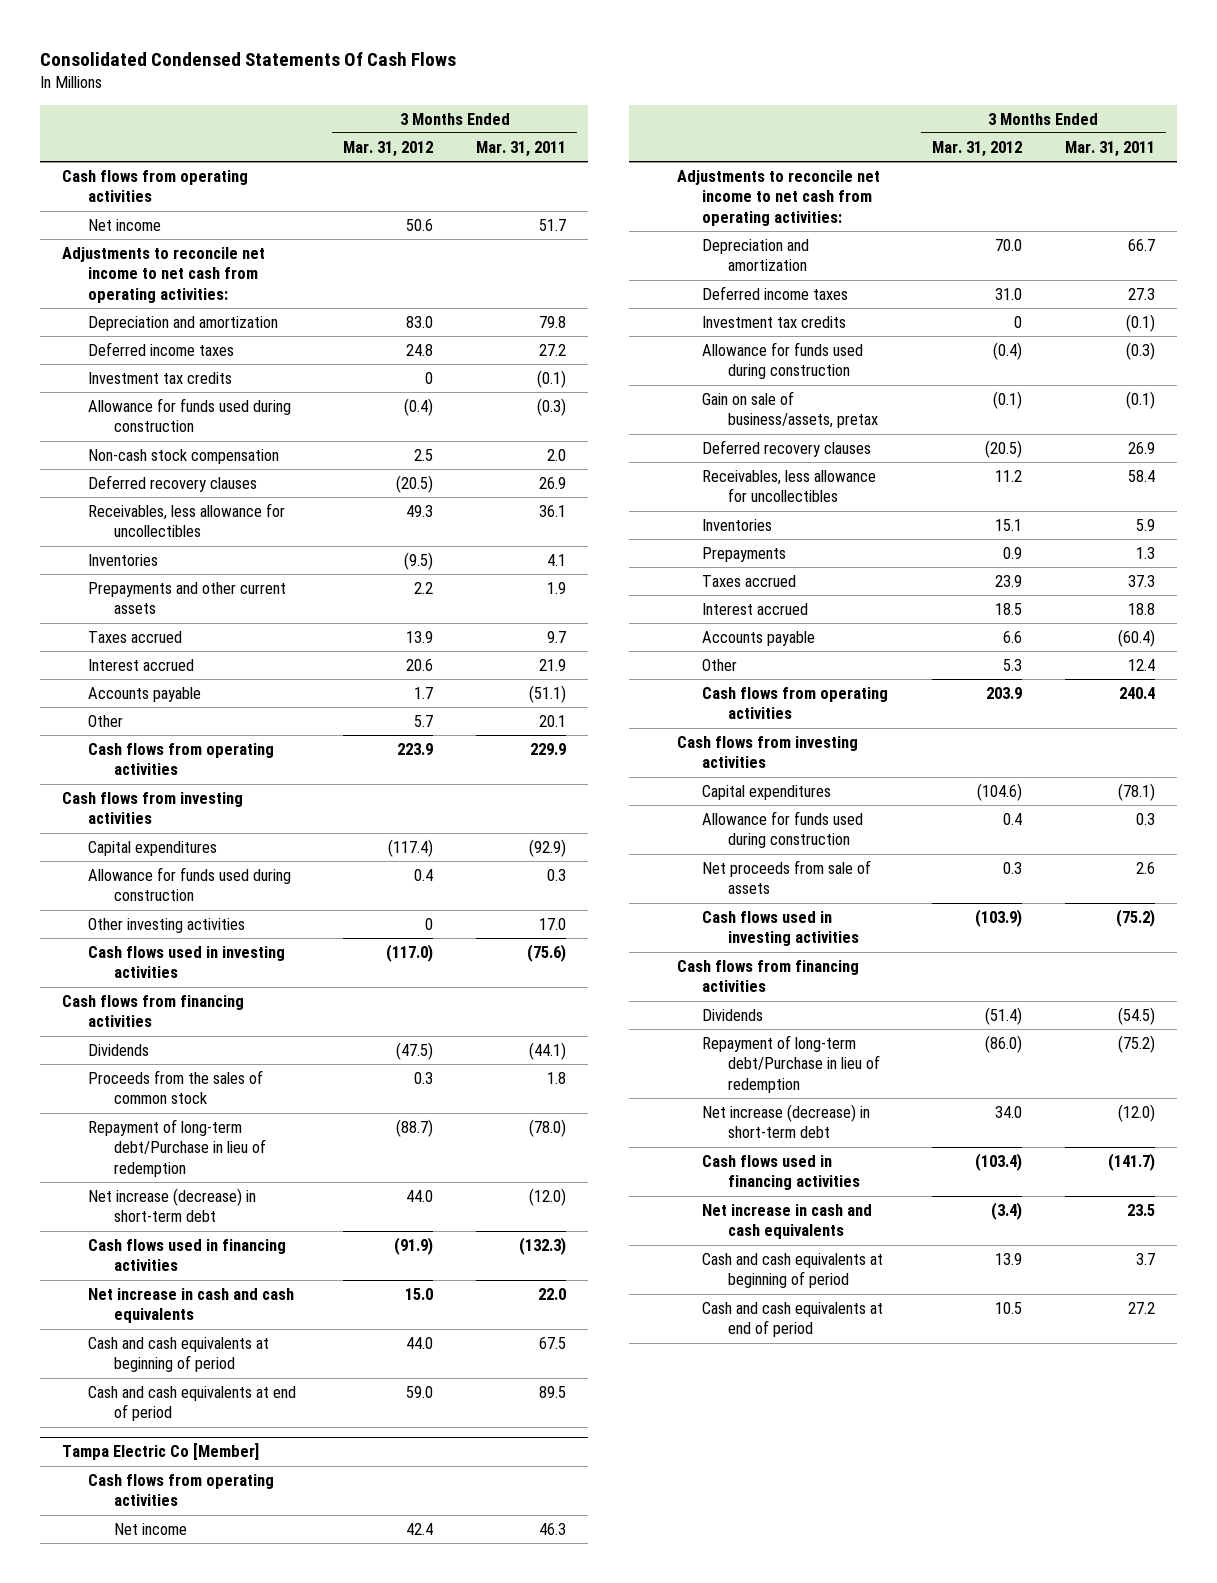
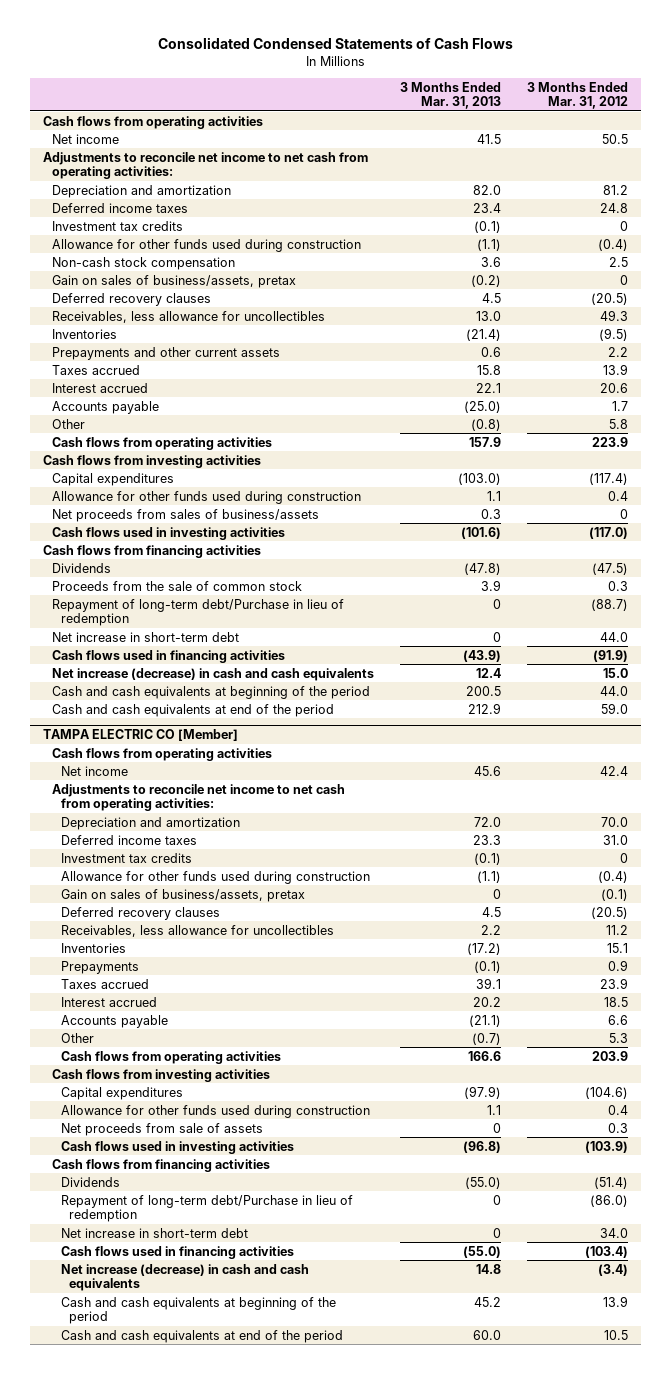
- Consolidated Condensed Statements Of Cash Flows
+ Consolidated Condensed Statements of Cash Flows
- | 3 Months Ended Mar. 31, 2012 | 3 Months Ended Mar. 31, 2011
+ | 3 Months Ended Mar. 31, 2013 | 3 Months Ended Mar. 31, 2012
- Net income | 50.6 | 51.7
+ Net income | 41.5 | 50.5
- Depreciation and amortization | 83.0 | 79.8
+ Depreciation and amortization | 82.0 | 81.2
- Allowance for funds used during construction | (0.4) | (0.3)
+ Allowance for other funds used during construction | (1.1) | (0.4)
+ Gain on sales of business/assets, pretax | (0.2) | 0
- Other | 5.7 | 20.1
+ Other | (0.8) | 5.8
- Allowance for funds used during construction | 0.4 | 0.3
- Other investing activities | 0 | 17.0
+ Allowance for other funds used during construction | 1.1 | 0.4
+ Net proceeds from sales of business/assets | 0.3 | 0
- Proceeds from the sales of common stock | 0.3 | 1.8
+ Proceeds from the sale of common stock | 3.9 | 0.3
- Net increase (decrease) in short-term debt | 44.0 | (12.0)
+ Net increase in short-term debt | 0 | 44.0
- Net increase in cash and cash equivalents | 15.0 | 22.0
- Cash and cash equivalents at beginning of period | 44.0 | 67.5
- Cash and cash equivalents at end of period | 59.0 | 89.5
- Tampa Electric Co [Member]
+ Net increase (decrease) in cash and cash equivalents | 12.4 | 15.0
+ Cash and cash equivalents at beginning of the period | 200.5 | 44.0
+ Cash and cash equivalents at end of the period | 212.9 | 59.0
+ TAMPA ELECTRIC CO [Member]
- Allowance for funds used during construction | (0.4) | (0.3)
- Gain on sale of business/assets, pretax | (0.1) | (0.1)
+ Allowance for other funds used during construction | (1.1) | (0.4)
+ Gain on sales of business/assets, pretax | 0 | (0.1)
- Allowance for funds used during construction | 0.4 | 0.3
+ Allowance for other funds used during construction | 1.1 | 0.4
- Net increase (decrease) in short-term debt | 34.0 | (12.0)
+ Net increase in short-term debt | 0 | 34.0
- Net increase in cash and cash equivalents | (3.4) | 23.5
- Cash and cash equivalents at beginning of period | 13.9 | 3.7
- Cash and cash equivalents at end of period | 10.5 | 27.2
+ Net increase (decrease) in cash and cash equivalents | 14.8 | (3.4)
+ Cash and cash equivalents at beginning of the period | 45.2 | 13.9
+ Cash and cash equivalents at end of the period | 60.0 | 10.5

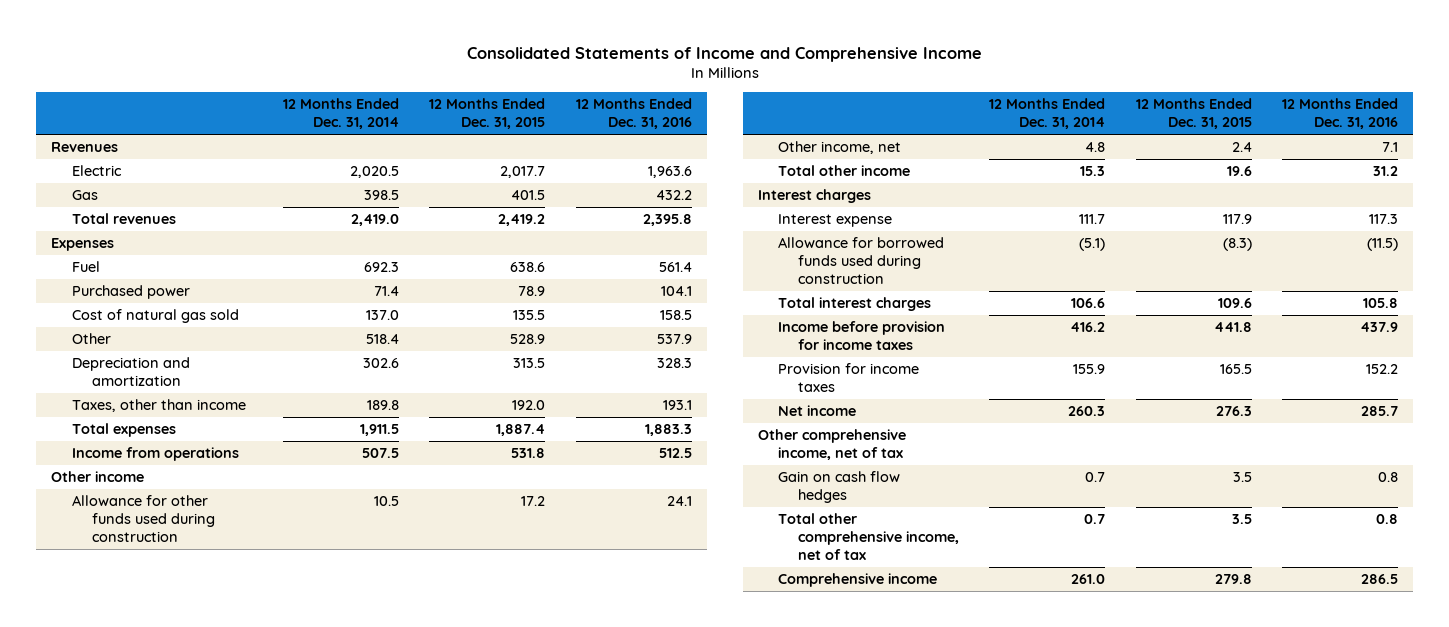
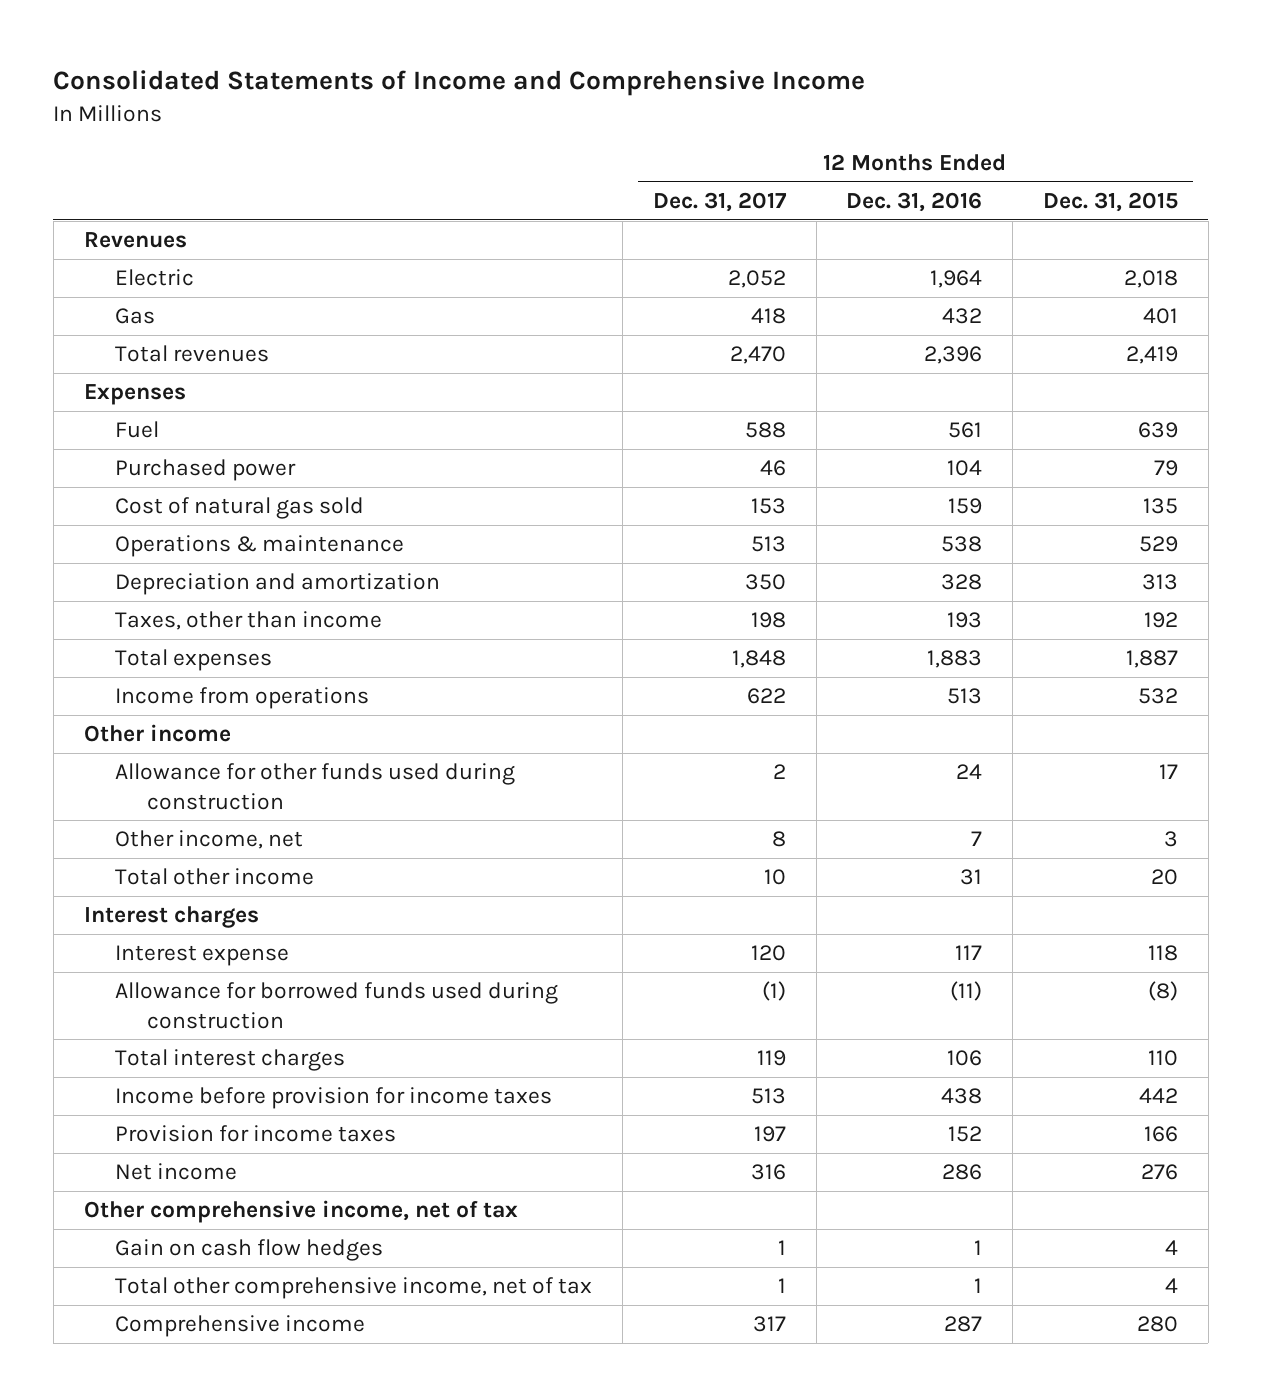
- | 12 Months Ended Dec. 31, 2014 | 12 Months Ended Dec. 31, 2015 | 12 Months Ended Dec. 31, 2016
+ | 12 Months Ended Dec. 31, 2017 | 12 Months Ended Dec. 31, 2016 | 12 Months Ended Dec. 31, 2015
- Electric | 2,020.5 | 2,017.7 | 1,963.6
- Gas | 398.5 | 401.5 | 432.2
- Total revenues | 2,419.0 | 2,419.2 | 2,395.8
+ Electric | 2,052 | 1,964 | 2,018
+ Gas | 418 | 432 | 401
+ Total revenues | 2,470 | 2,396 | 2,419
- Fuel | 692.3 | 638.6 | 561.4
- Purchased power | 71.4 | 78.9 | 104.1
- Cost of natural gas sold | 137.0 | 135.5 | 158.5
- Other | 518.4 | 528.9 | 537.9
- Depreciation and amortization | 302.6 | 313.5 | 328.3
- Taxes, other than income | 189.8 | 192.0 | 193.1
- Total expenses | 1,911.5 | 1,887.4 | 1,883.3
- Income from operations | 507.5 | 531.8 | 512.5
+ Fuel | 588 | 561 | 639
+ Purchased power | 46 | 104 | 79
+ Cost of natural gas sold | 153 | 159 | 135
+ Operations & maintenance | 513 | 538 | 529
+ Depreciation and amortization | 350 | 328 | 313
+ Taxes, other than income | 198 | 193 | 192
+ Total expenses | 1,848 | 1,883 | 1,887
+ Income from operations | 622 | 513 | 532
- Allowance for other funds used during construction | 10.5 | 17.2 | 24.1
- Other income, net | 4.8 | 2.4 | 7.1
- Total other income | 15.3 | 19.6 | 31.2
+ Allowance for other funds used during construction | 2 | 24 | 17
+ Other income, net | 8 | 7 | 3
+ Total other income | 10 | 31 | 20
- Interest expense | 111.7 | 117.9 | 117.3
- Allowance for borrowed funds used during construction | (5.1) | (8.3) | (11.5)
- Total interest charges | 106.6 | 109.6 | 105.8
- Income before provision for income taxes | 416.2 | 441.8 | 437.9
- Provision for income taxes | 155.9 | 165.5 | 152.2
- Net income | 260.3 | 276.3 | 285.7
+ Interest expense | 120 | 117 | 118
+ Allowance for borrowed funds used during construction | (1) | (11) | (8)
+ Total interest charges | 119 | 106 | 110
+ Income before provision for income taxes | 513 | 438 | 442
+ Provision for income taxes | 197 | 152 | 166
+ Net income | 316 | 286 | 276
- Gain on cash flow hedges | 0.7 | 3.5 | 0.8
- Total other comprehensive income, net of tax | 0.7 | 3.5 | 0.8
- Comprehensive income | 261.0 | 279.8 | 286.5
+ Gain on cash flow hedges | 1 | 1 | 4
+ Total other comprehensive income, net of tax | 1 | 1 | 4
+ Comprehensive income | 317 | 287 | 280

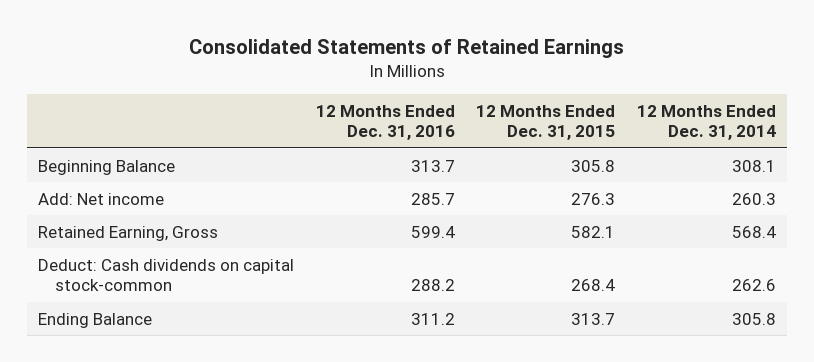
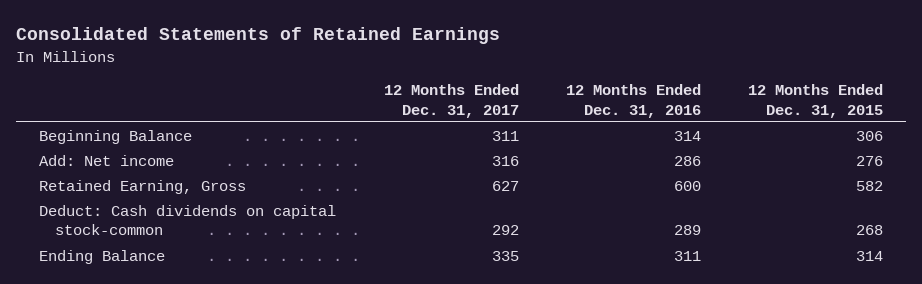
- | 12 Months Ended Dec. 31, 2016 | 12 Months Ended Dec. 31, 2015 | 12 Months Ended Dec. 31, 2014
+ | 12 Months Ended Dec. 31, 2017 | 12 Months Ended Dec. 31, 2016 | 12 Months Ended Dec. 31, 2015
- Beginning Balance | 313.7 | 305.8 | 308.1
- Add: Net income | 285.7 | 276.3 | 260.3
- Retained Earning, Gross | 599.4 | 582.1 | 568.4
- Deduct: Cash dividends on capital stock-common | 288.2 | 268.4 | 262.6
- Ending Balance | 311.2 | 313.7 | 305.8
+ Beginning Balance | 311 | 314 | 306
+ Add: Net income | 316 | 286 | 276
+ Retained Earning, Gross | 627 | 600 | 582
+ Deduct: Cash dividends on capital stock-common | 292 | 289 | 268
+ Ending Balance | 335 | 311 | 314

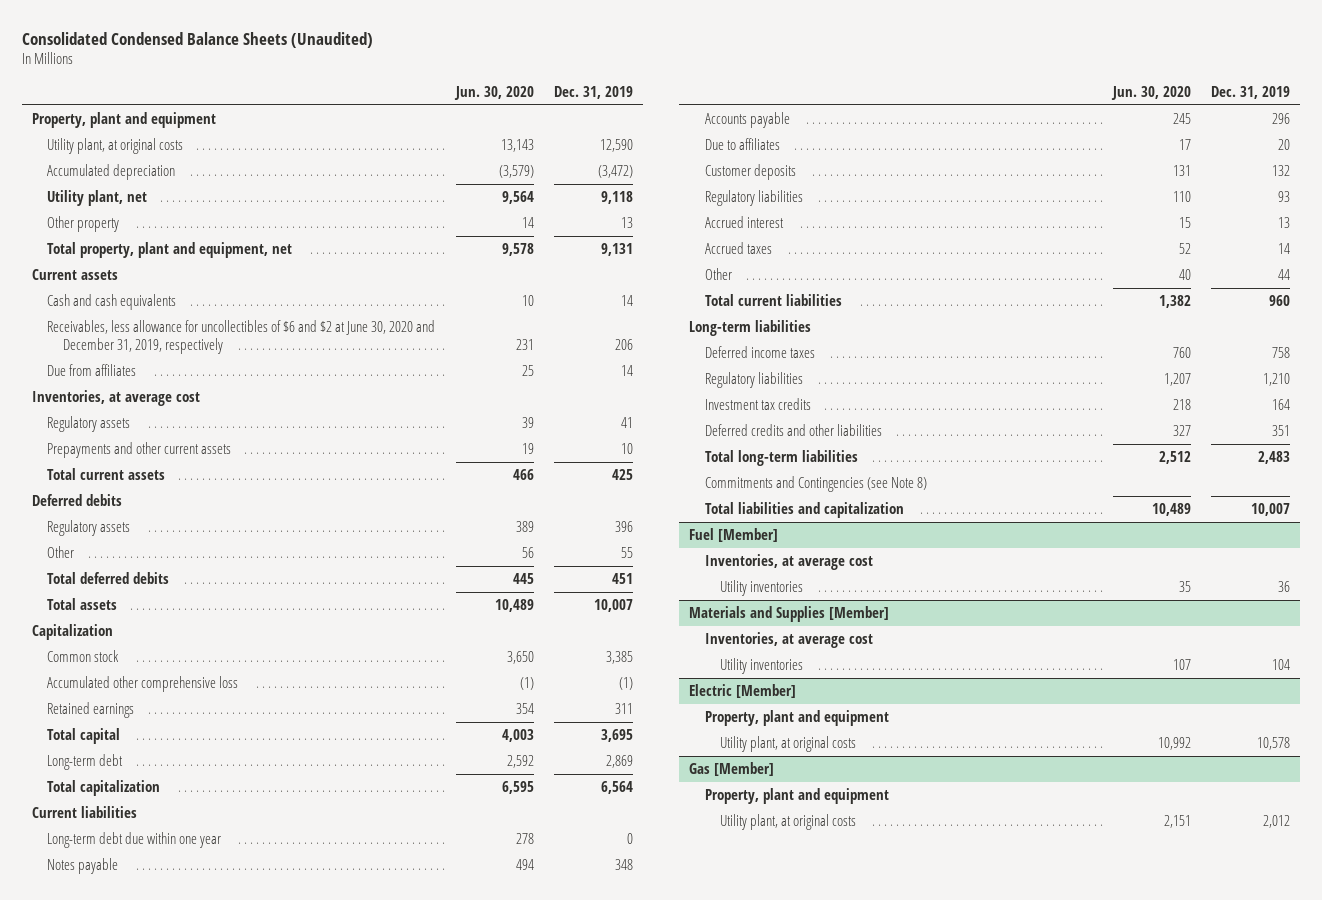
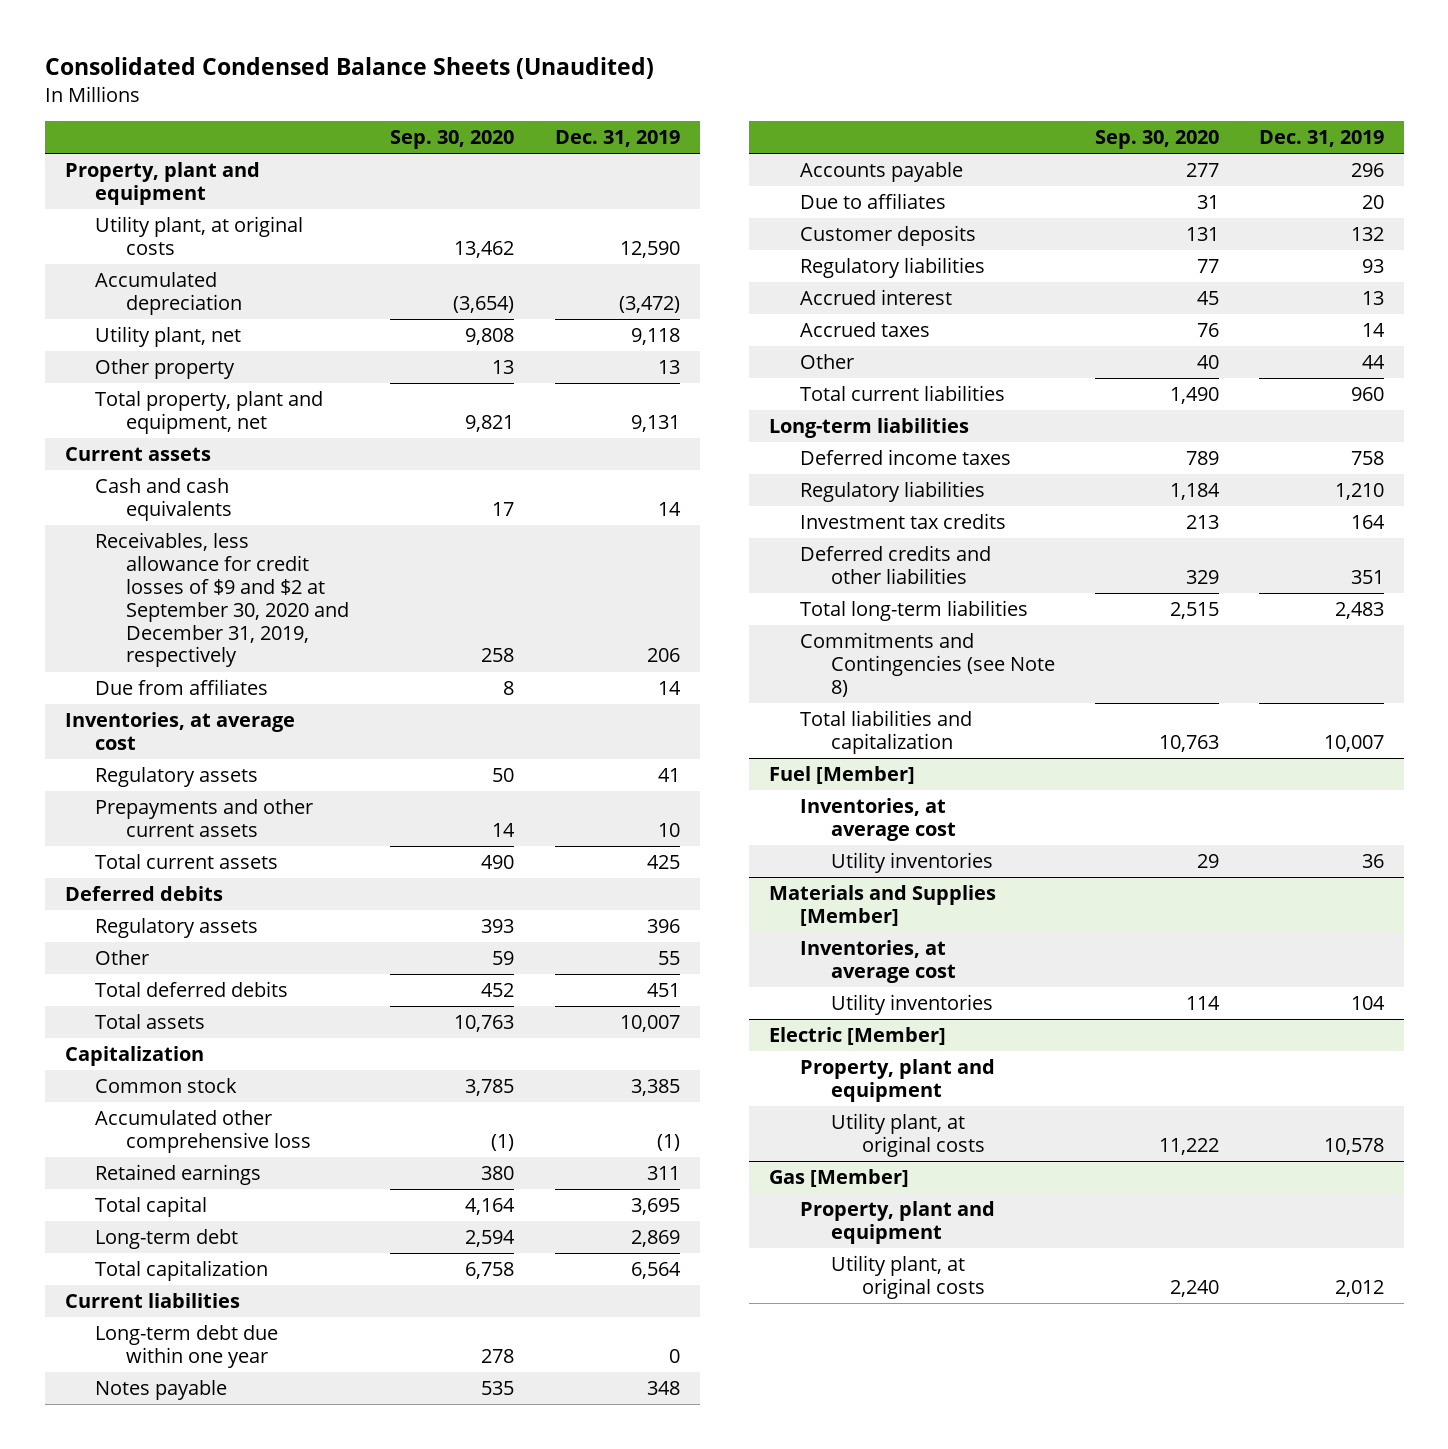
- | Jun. 30, 2020 | Dec. 31, 2019
+ | Sep. 30, 2020 | Dec. 31, 2019
- Receivables, less allowance for uncollectibles of $6 and $2 at June 30, 2020 and December 31, 2019, respectively | 231 | 206
+ Receivables, less allowance for credit losses of $9 and $2 at September 30, 2020 and December 31, 2019, respectively | 258 | 206

